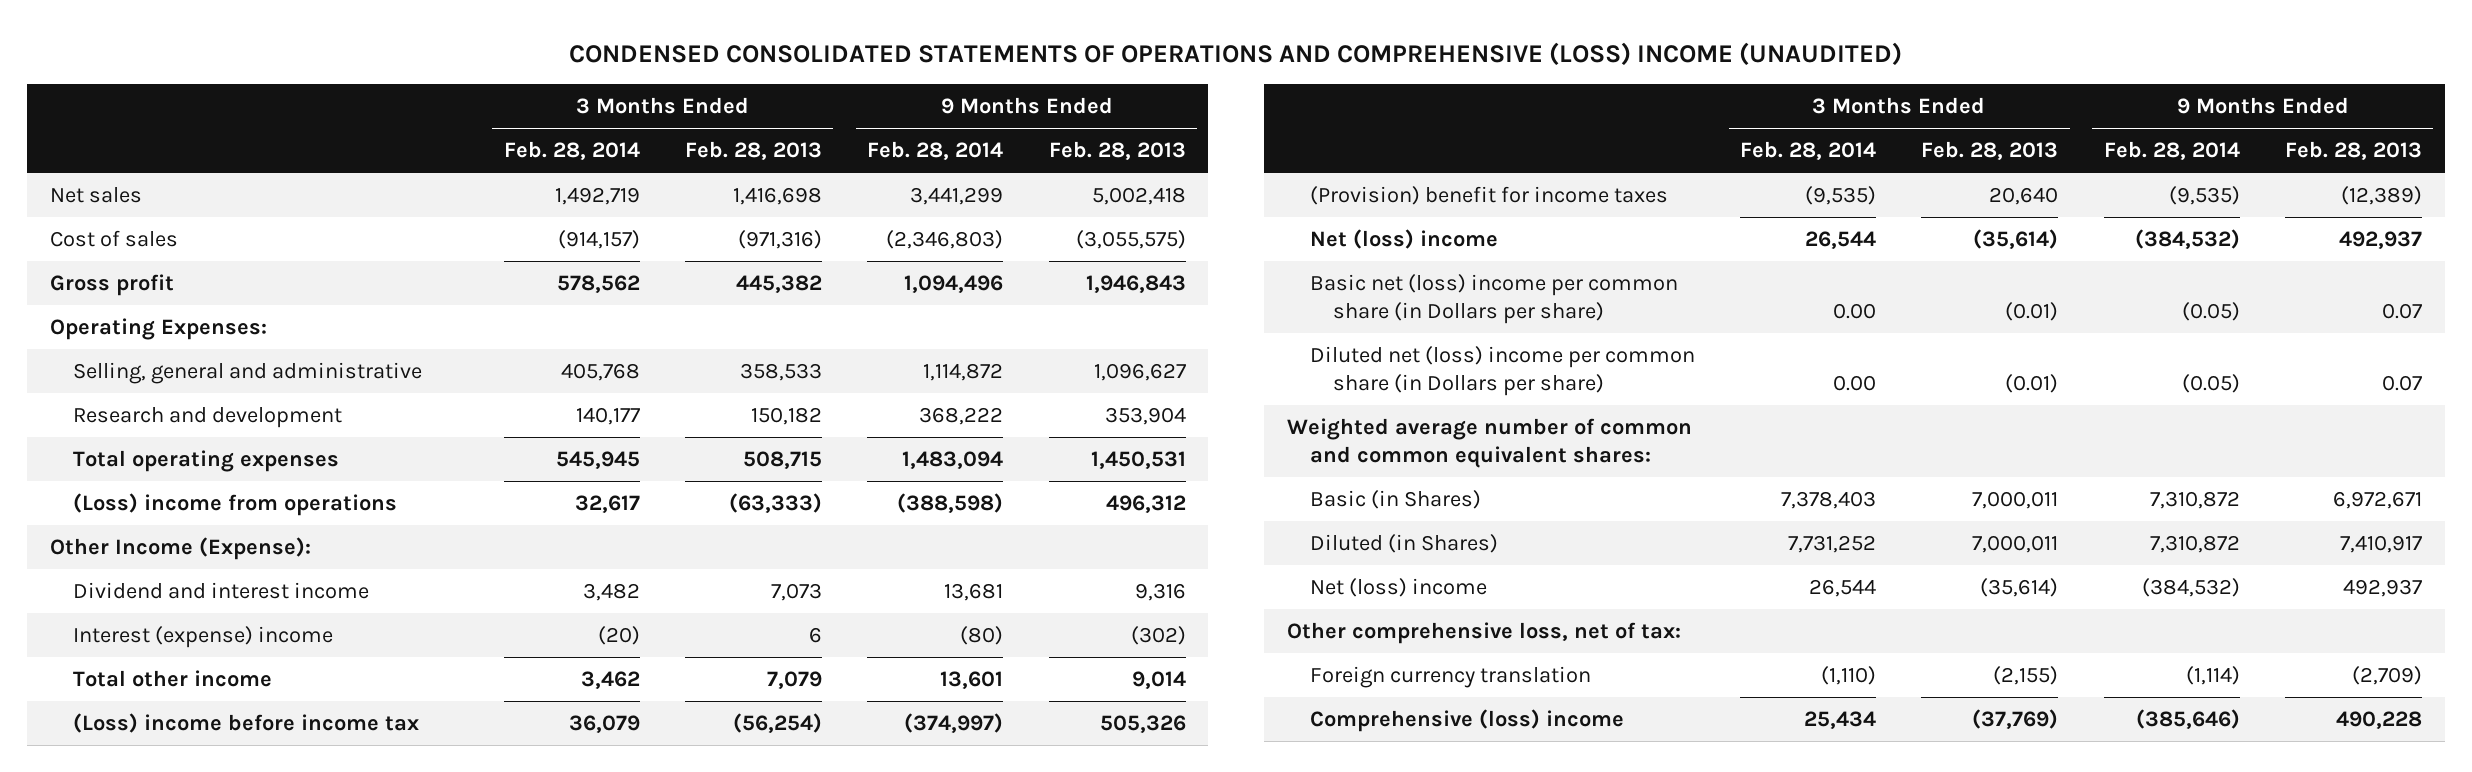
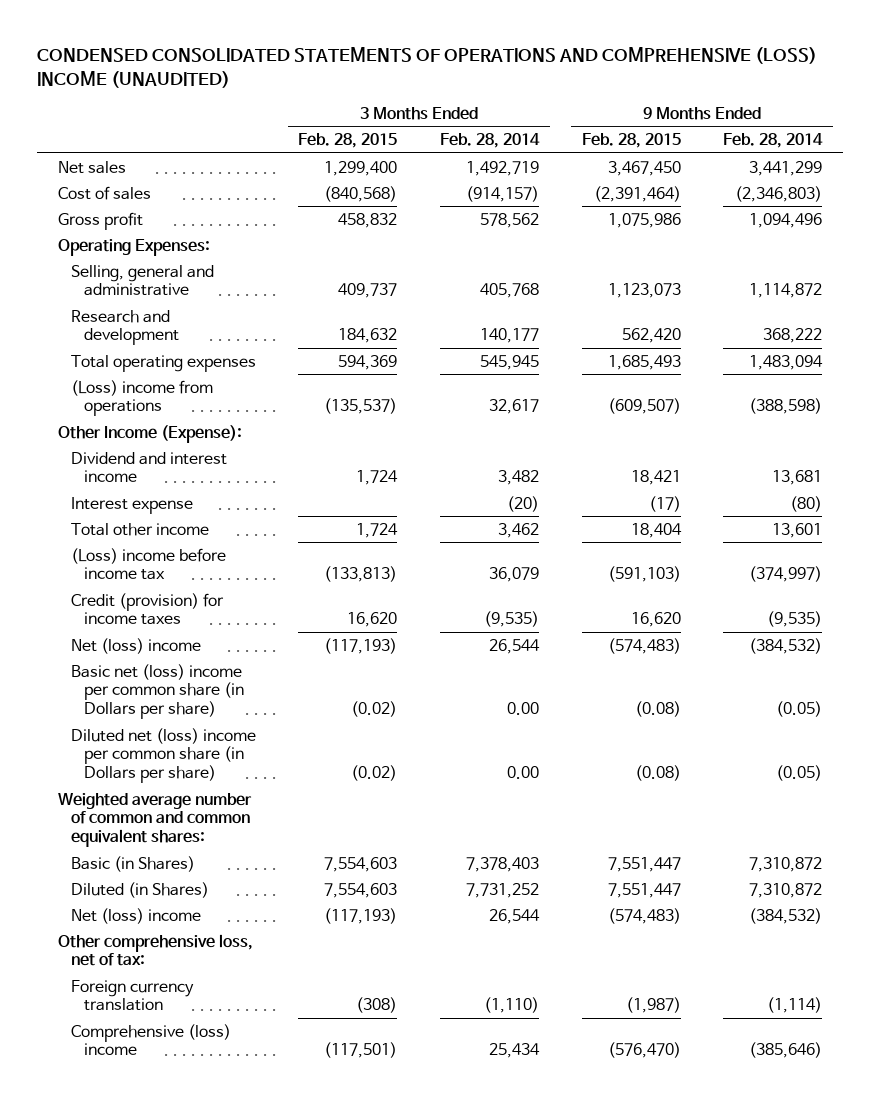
- | 3 Months Ended Feb. 28, 2014 | 3 Months Ended Feb. 28, 2013 | 9 Months Ended Feb. 28, 2014 | 9 Months Ended Feb. 28, 2013
+ | 3 Months Ended Feb. 28, 2015 | 3 Months Ended Feb. 28, 2014 | 9 Months Ended Feb. 28, 2015 | 9 Months Ended Feb. 28, 2014
- Interest (expense) income | (20) | 6 | (80) | (302)
+ Interest expense | | (20) | (17) | (80)
- (Provision) benefit for income taxes | (9,535) | 20,640 | (9,535) | (12,389)
+ Credit (provision) for income taxes | 16,620 | (9,535) | 16,620 | (9,535)

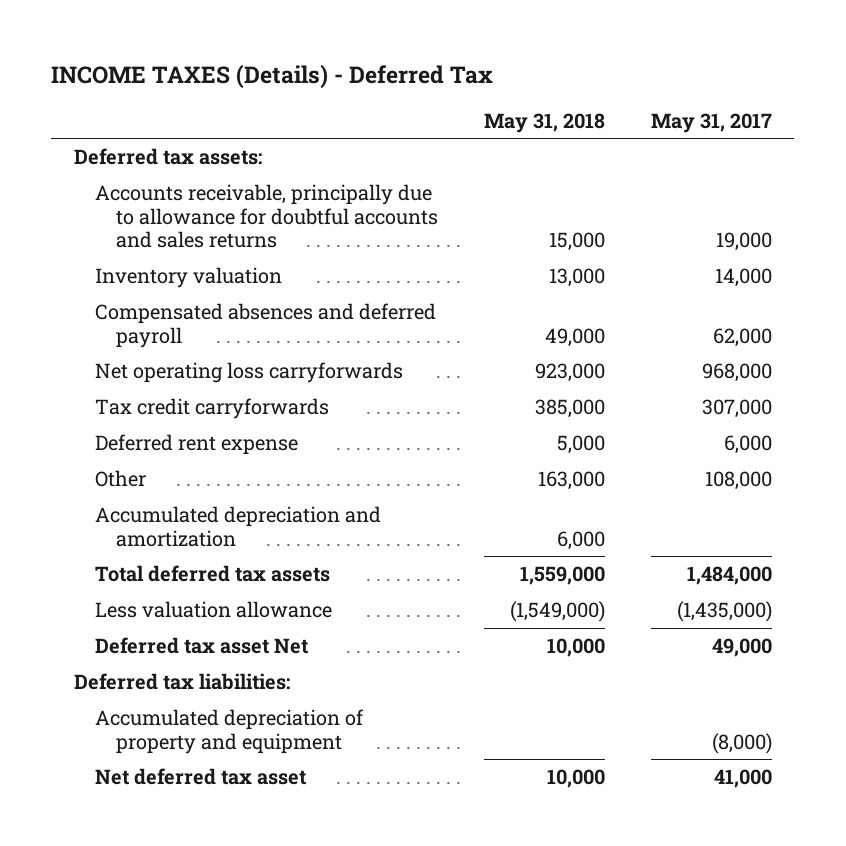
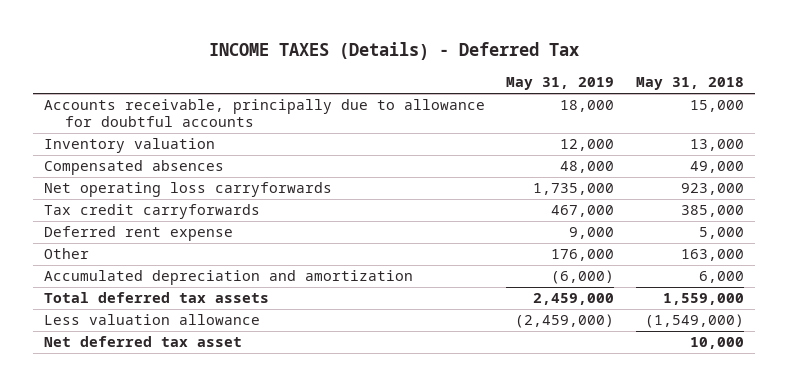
- | May 31, 2018 | May 31, 2017
+ | May 31, 2019 | May 31, 2018
- Deferred tax assets:
- Accounts receivable, principally due to allowance for doubtful accounts and sales returns | 15,000 | 19,000
+ Accounts receivable, principally due to allowance for doubtful accounts | 18,000 | 15,000
- Compensated absences and deferred payroll | 49,000 | 62,000
+ Compensated absences | 48,000 | 49,000
- Deferred tax asset Net | 10,000 | 49,000
- Deferred tax liabilities:
- Accumulated depreciation of property and equipment | | (8,000)

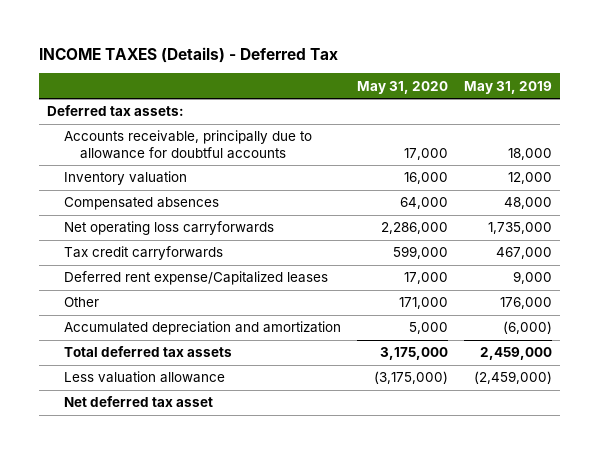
- | May 31, 2019 | May 31, 2018
+ | May 31, 2020 | May 31, 2019
+ Deferred tax assets:
- Deferred rent expense | 9,000 | 5,000
+ Deferred rent expense/Capitalized leases | 17,000 | 9,000

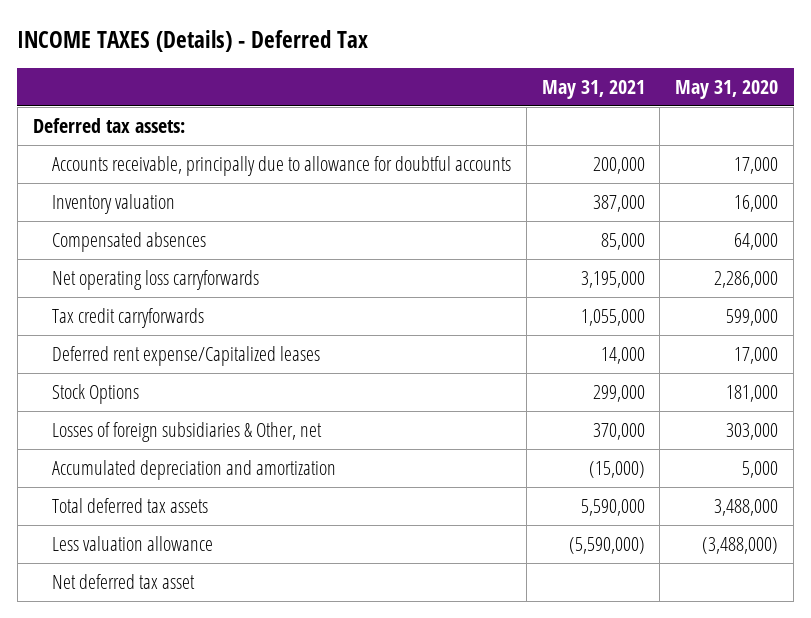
- | May 31, 2020 | May 31, 2019
+ | May 31, 2021 | May 31, 2020
- Other | 171,000 | 176,000
+ Stock Options | 299,000 | 181,000
+ Losses of foreign subsidiaries & Other, net | 370,000 | 303,000
- Total deferred tax assets | 3,175,000 | 2,459,000
- Less valuation allowance | (3,175,000) | (2,459,000)
+ Total deferred tax assets | 5,590,000 | 3,488,000
+ Less valuation allowance | (5,590,000) | (3,488,000)

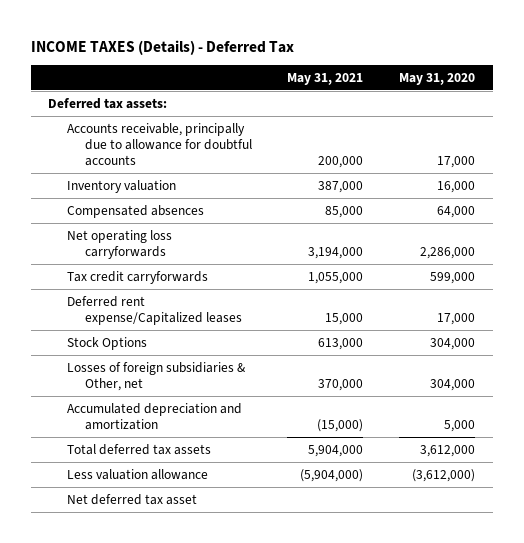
- Net operating loss carryforwards | 3,195,000 | 2,286,000
+ Net operating loss carryforwards | 3,194,000 | 2,286,000
- Deferred rent expense/Capitalized leases | 14,000 | 17,000
- Stock Options | 299,000 | 181,000
- Losses of foreign subsidiaries & Other, net | 370,000 | 303,000
+ Deferred rent expense/Capitalized leases | 15,000 | 17,000
+ Stock Options | 613,000 | 304,000
+ Losses of foreign subsidiaries & Other, net | 370,000 | 304,000
- Total deferred tax assets | 5,590,000 | 3,488,000
- Less valuation allowance | (5,590,000) | (3,488,000)
+ Total deferred tax assets | 5,904,000 | 3,612,000
+ Less valuation allowance | (5,904,000) | (3,612,000)

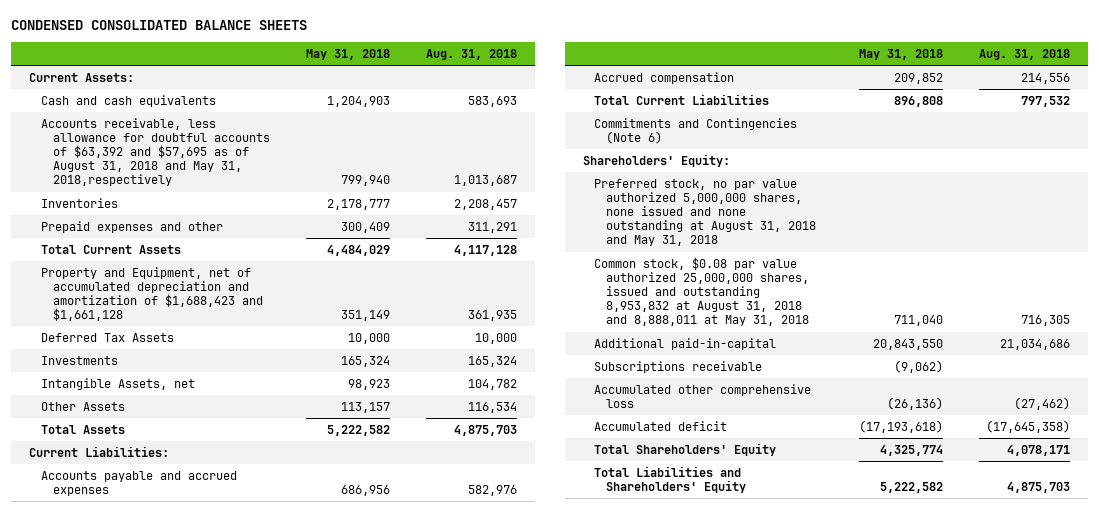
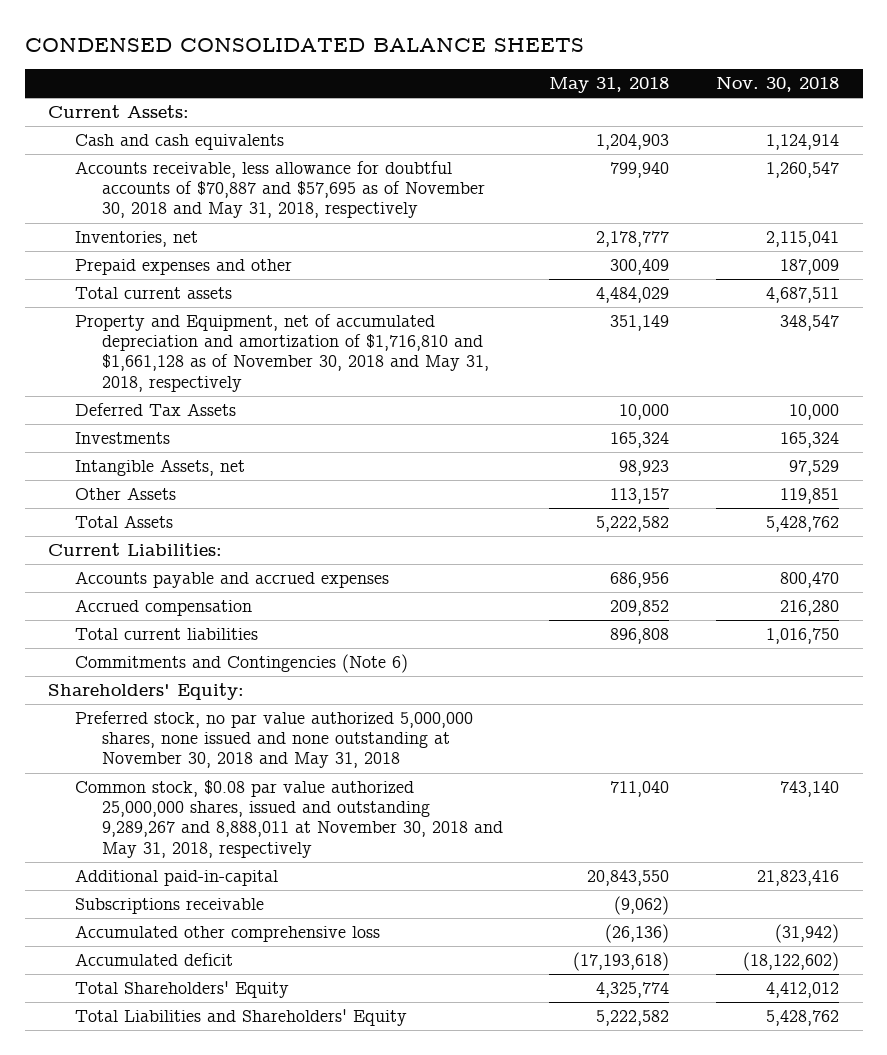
- | May 31, 2018 | Aug. 31, 2018
+ | May 31, 2018 | Nov. 30, 2018
- Accounts receivable, less allowance for doubtful accounts of $63,392 and $57,695 as of August 31, 2018 and May 31, 2018,respectively | 799,940 | 1,013,687
- Inventories | 2,178,777 | 2,208,457
+ Accounts receivable, less allowance for doubtful accounts of $70,887 and $57,695 as of November 30, 2018 and May 31, 2018, respectively | 799,940 | 1,260,547
+ Inventories, net | 2,178,777 | 2,115,041
- Total Current Assets | 4,484,029 | 4,117,128
- Property and Equipment, net of accumulated depreciation and amortization of $1,688,423 and $1,661,128 | 351,149 | 361,935
+ Total current assets | 4,484,029 | 4,687,511
+ Property and Equipment, net of accumulated depreciation and amortization of $1,716,810 and $1,661,128 as of November 30, 2018 and May 31, 2018, respectively | 351,149 | 348,547
- Total Current Liabilities | 896,808 | 797,532
+ Total current liabilities | 896,808 | 1,016,750
- Preferred stock, no par value authorized 5,000,000 shares, none issued and none outstanding at August 31, 2018 and May 31, 2018
- Common stock, $0.08 par value authorized 25,000,000 shares, issued and outstanding 8,953,832 at August 31, 2018 and 8,888,011 at May 31, 2018 | 711,040 | 716,305
+ Preferred stock, no par value authorized 5,000,000 shares, none issued and none outstanding at November 30, 2018 and May 31, 2018
+ Common stock, $0.08 par value authorized 25,000,000 shares, issued and outstanding 9,289,267 and 8,888,011 at November 30, 2018 and May 31, 2018, respectively | 711,040 | 743,140

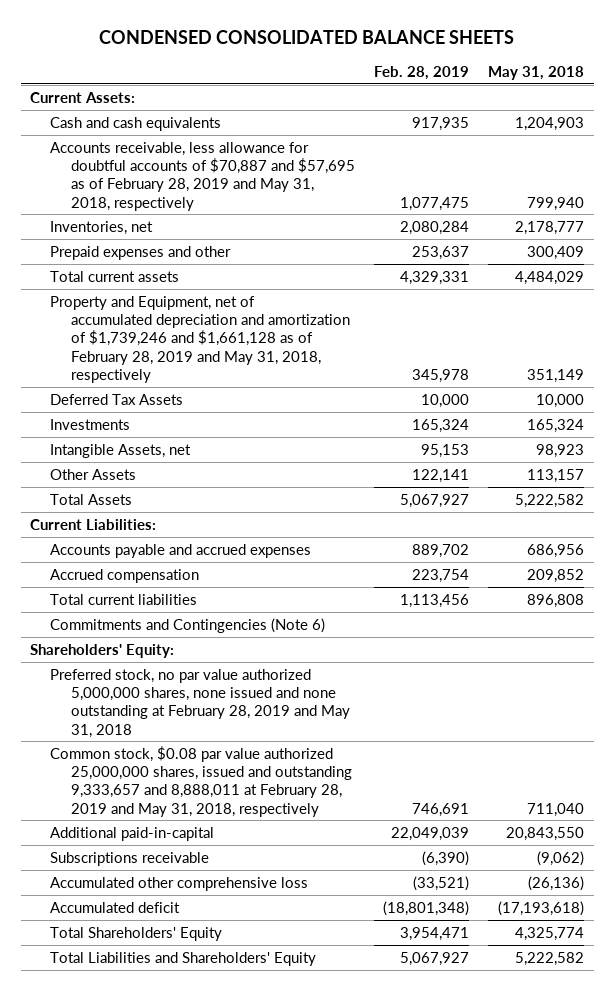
- | May 31, 2018 | Nov. 30, 2018
+ | Feb. 28, 2019 | May 31, 2018
- Accounts receivable, less allowance for doubtful accounts of $70,887 and $57,695 as of November 30, 2018 and May 31, 2018, respectively | 799,940 | 1,260,547
+ Accounts receivable, less allowance for doubtful accounts of $70,887 and $57,695 as of February 28, 2019 and May 31, 2018, respectively | 1,077,475 | 799,940
- Property and Equipment, net of accumulated depreciation and amortization of $1,716,810 and $1,661,128 as of November 30, 2018 and May 31, 2018, respectively | 351,149 | 348,547
+ Property and Equipment, net of accumulated depreciation and amortization of $1,739,246 and $1,661,128 as of February 28, 2019 and May 31, 2018, respectively | 345,978 | 351,149
- Preferred stock, no par value authorized 5,000,000 shares, none issued and none outstanding at November 30, 2018 and May 31, 2018
- Common stock, $0.08 par value authorized 25,000,000 shares, issued and outstanding 9,289,267 and 8,888,011 at November 30, 2018 and May 31, 2018, respectively | 711,040 | 743,140
+ Preferred stock, no par value authorized 5,000,000 shares, none issued and none outstanding at February 28, 2019 and May 31, 2018
+ Common stock, $0.08 par value authorized 25,000,000 shares, issued and outstanding 9,333,657 and 8,888,011 at February 28, 2019 and May 31, 2018, respectively | 746,691 | 711,040

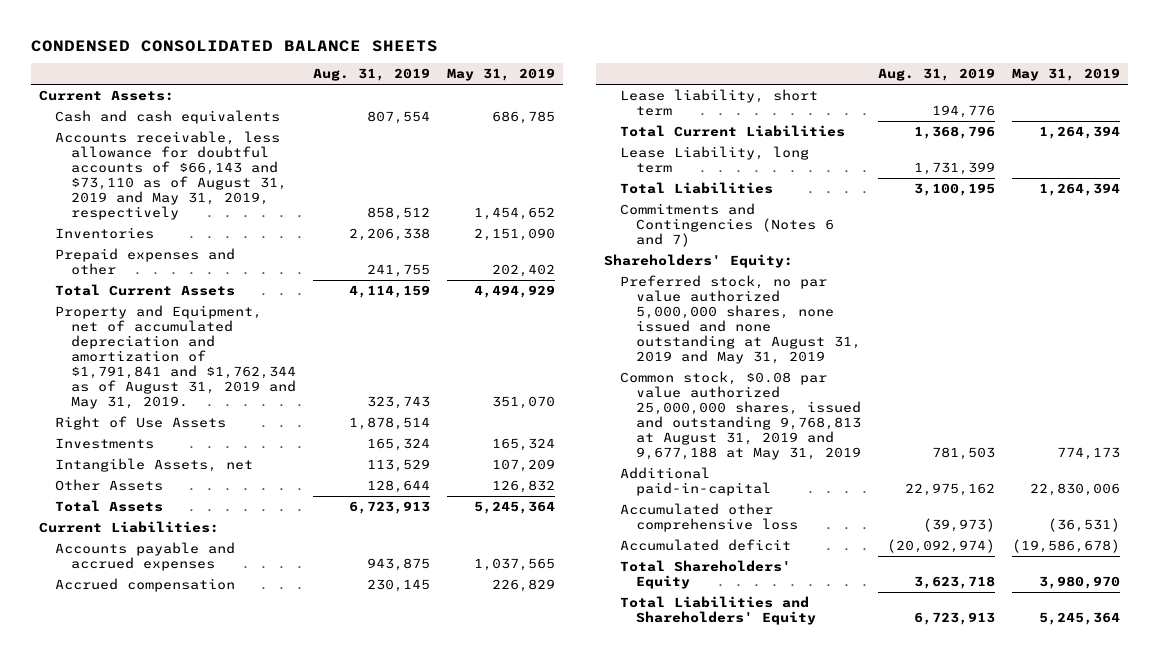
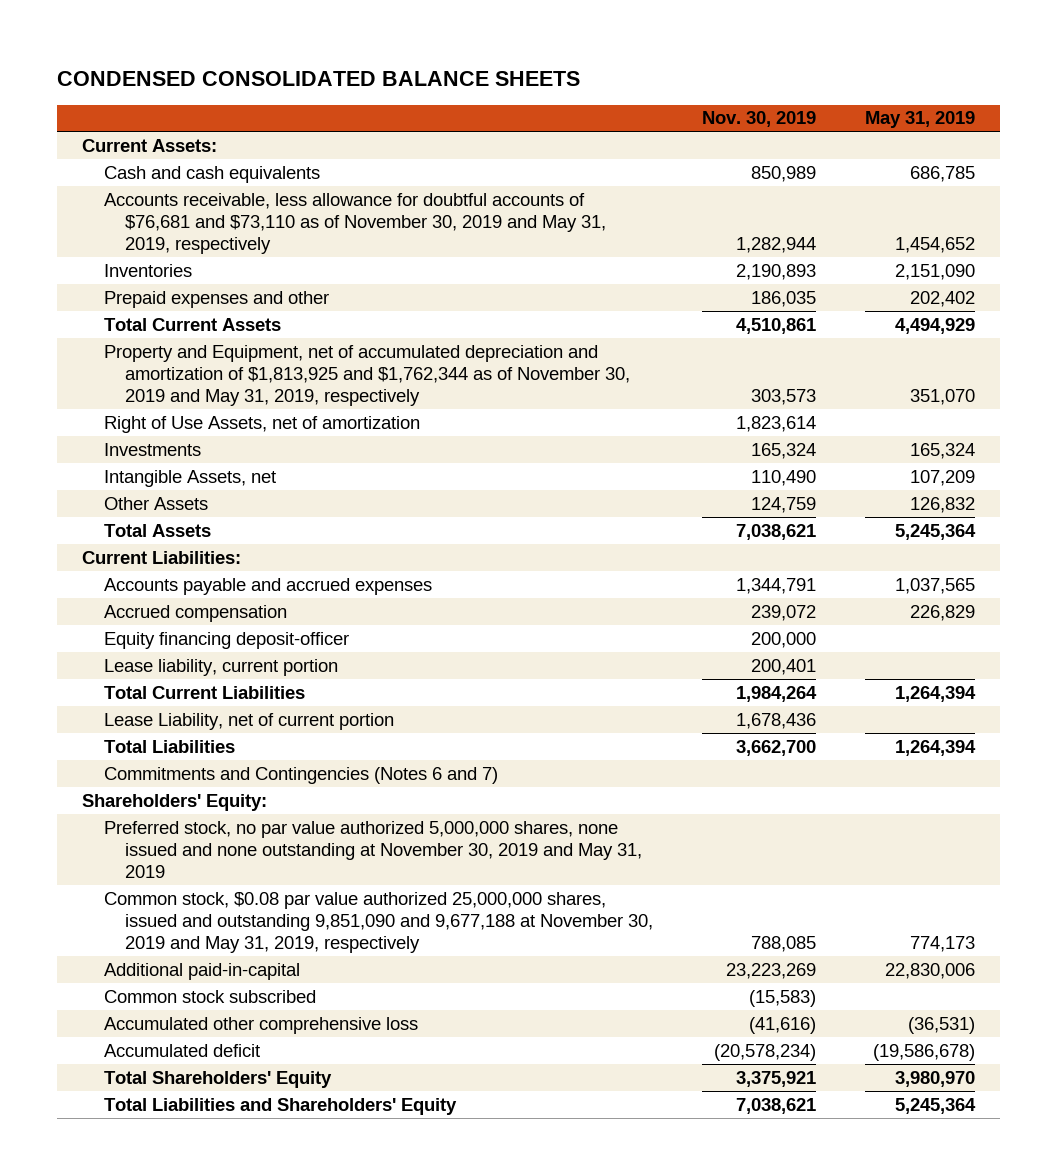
- | Aug. 31, 2019 | May 31, 2019
+ | Nov. 30, 2019 | May 31, 2019
- Accounts receivable, less allowance for doubtful accounts of $66,143 and $73,110 as of August 31, 2019 and May 31, 2019, respectively | 858,512 | 1,454,652
+ Accounts receivable, less allowance for doubtful accounts of $76,681 and $73,110 as of November 30, 2019 and May 31, 2019, respectively | 1,282,944 | 1,454,652
- Property and Equipment, net of accumulated depreciation and amortization of $1,791,841 and $1,762,344 as of August 31, 2019 and May 31, 2019. | 323,743 | 351,070
- Right of Use Assets | 1,878,514 |
+ Property and Equipment, net of accumulated depreciation and amortization of $1,813,925 and $1,762,344 as of November 30, 2019 and May 31, 2019, respectively | 303,573 | 351,070
+ Right of Use Assets, net of amortization | 1,823,614 |
- Lease liability, short term | 194,776 |
+ Equity financing deposit-officer | 200,000 |
+ Lease liability, current portion | 200,401 |
- Lease Liability, long term | 1,731,399 |
+ Lease Liability, net of current portion | 1,678,436 |
- Preferred stock, no par value authorized 5,000,000 shares, none issued and none outstanding at August 31, 2019 and May 31, 2019
- Common stock, $0.08 par value authorized 25,000,000 shares, issued and outstanding 9,768,813 at August 31, 2019 and 9,677,188 at May 31, 2019 | 781,503 | 774,173
+ Preferred stock, no par value authorized 5,000,000 shares, none issued and none outstanding at November 30, 2019 and May 31, 2019
+ Common stock, $0.08 par value authorized 25,000,000 shares, issued and outstanding 9,851,090 and 9,677,188 at November 30, 2019 and May 31, 2019, respectively | 788,085 | 774,173
+ Common stock subscribed | (15,583) |

